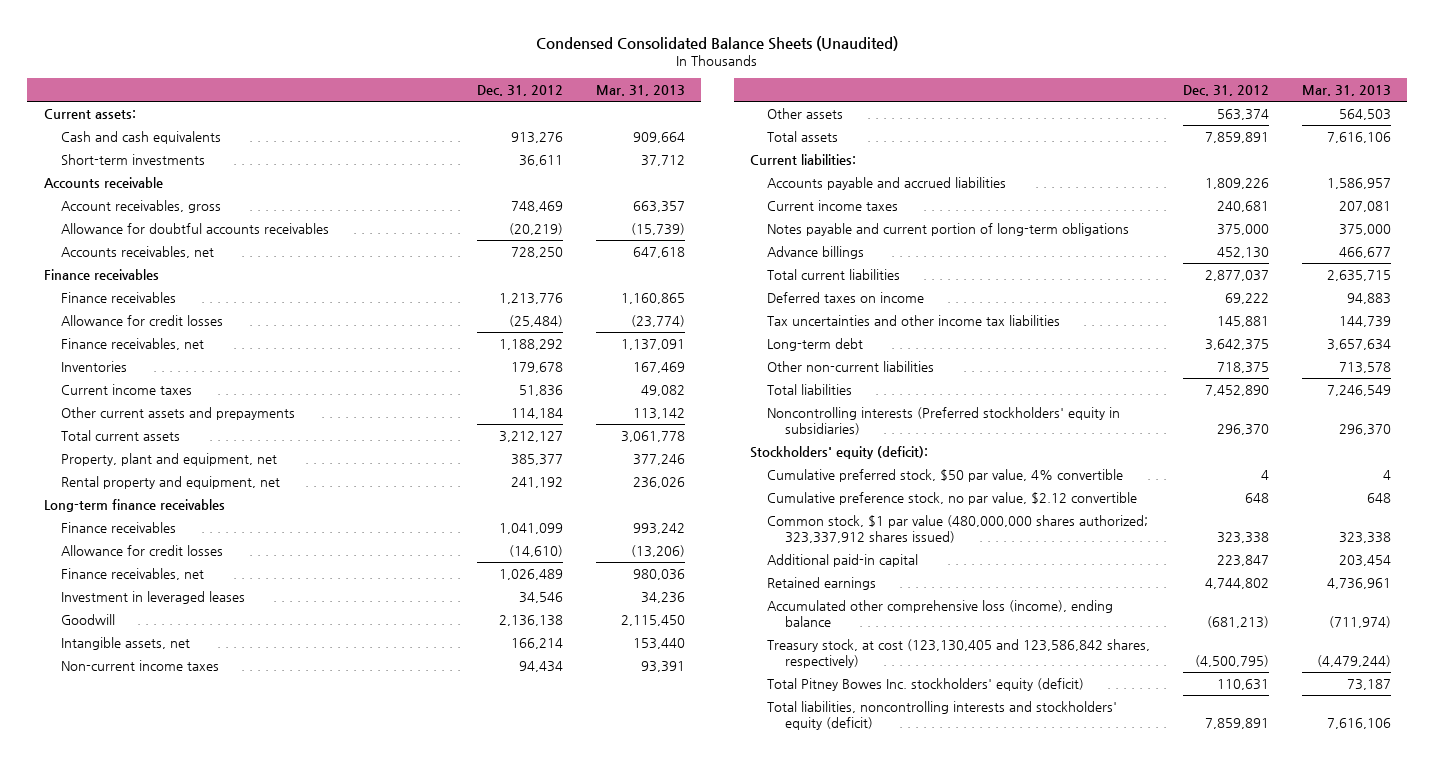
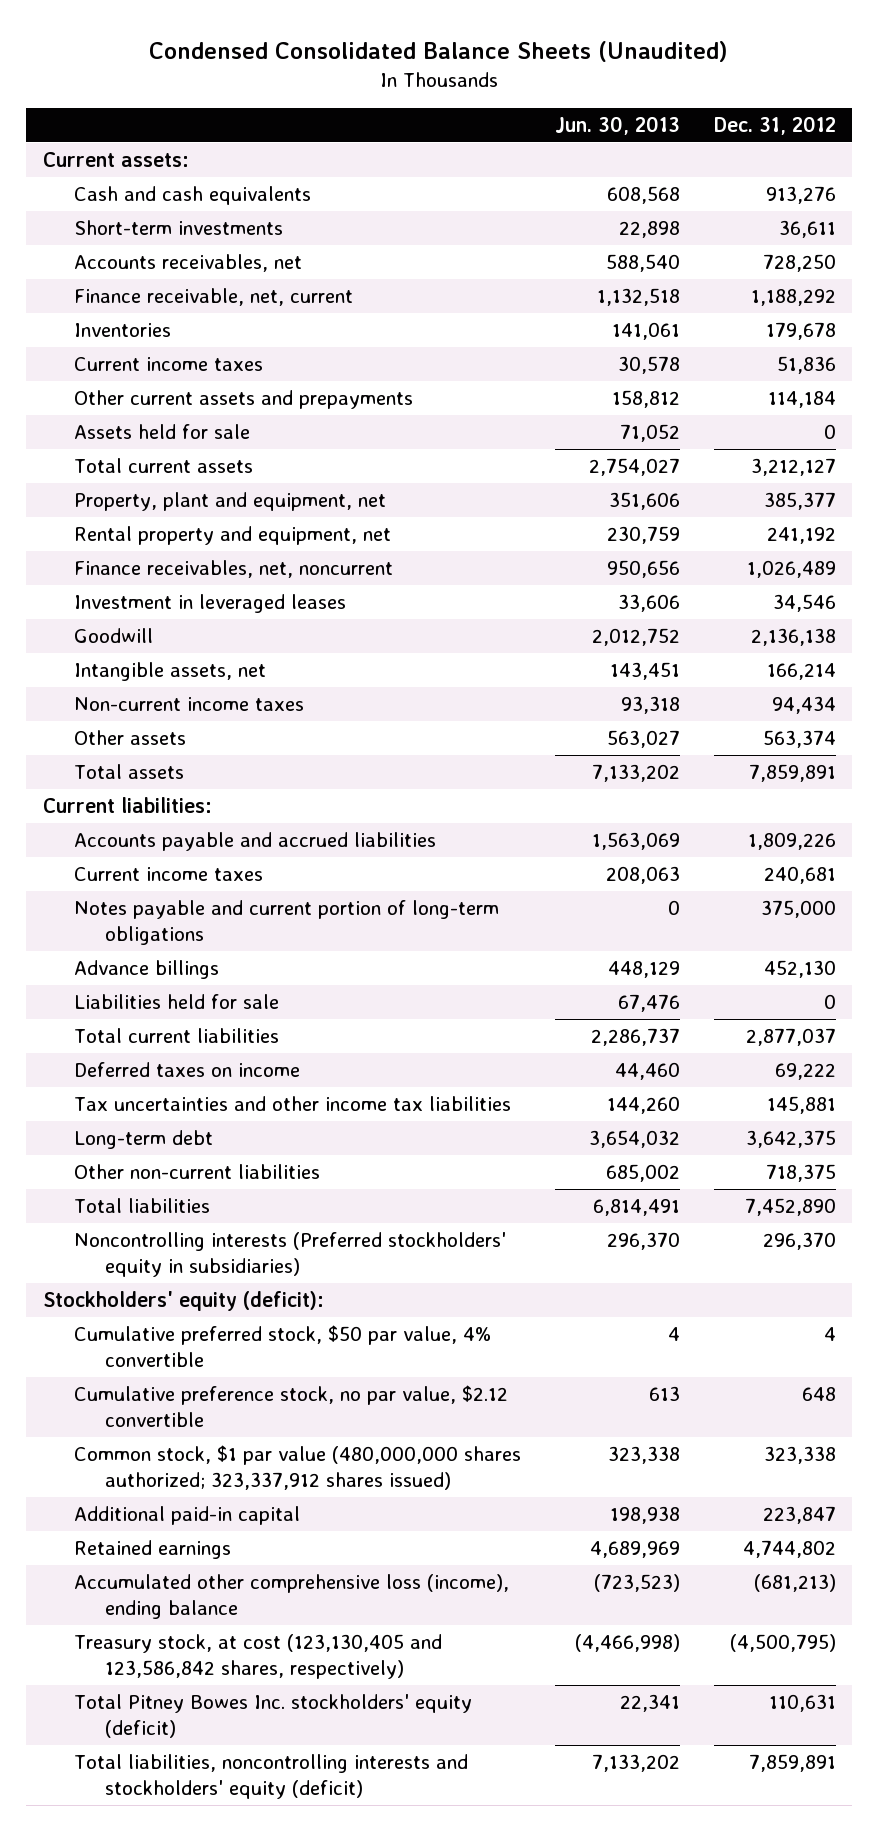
- | Dec. 31, 2012 | Mar. 31, 2013
+ | Jun. 30, 2013 | Dec. 31, 2012
- Accounts receivable
- Account receivables, gross | 748,469 | 663,357
- Allowance for doubtful accounts receivables | (20,219) | (15,739)
- Finance receivables
- Finance receivables | 1,213,776 | 1,160,865
- Allowance for credit losses | (25,484) | (23,774)
- Finance receivables, net | 1,188,292 | 1,137,091
+ Finance receivable, net, current | 1,132,518 | 1,188,292
+ Assets held for sale | 71,052 | 0
- Long-term finance receivables
- Finance receivables | 1,041,099 | 993,242
- Allowance for credit losses | (14,610) | (13,206)
- Finance receivables, net | 1,026,489 | 980,036
+ Finance receivables, net, noncurrent | 950,656 | 1,026,489
+ Liabilities held for sale | 67,476 | 0

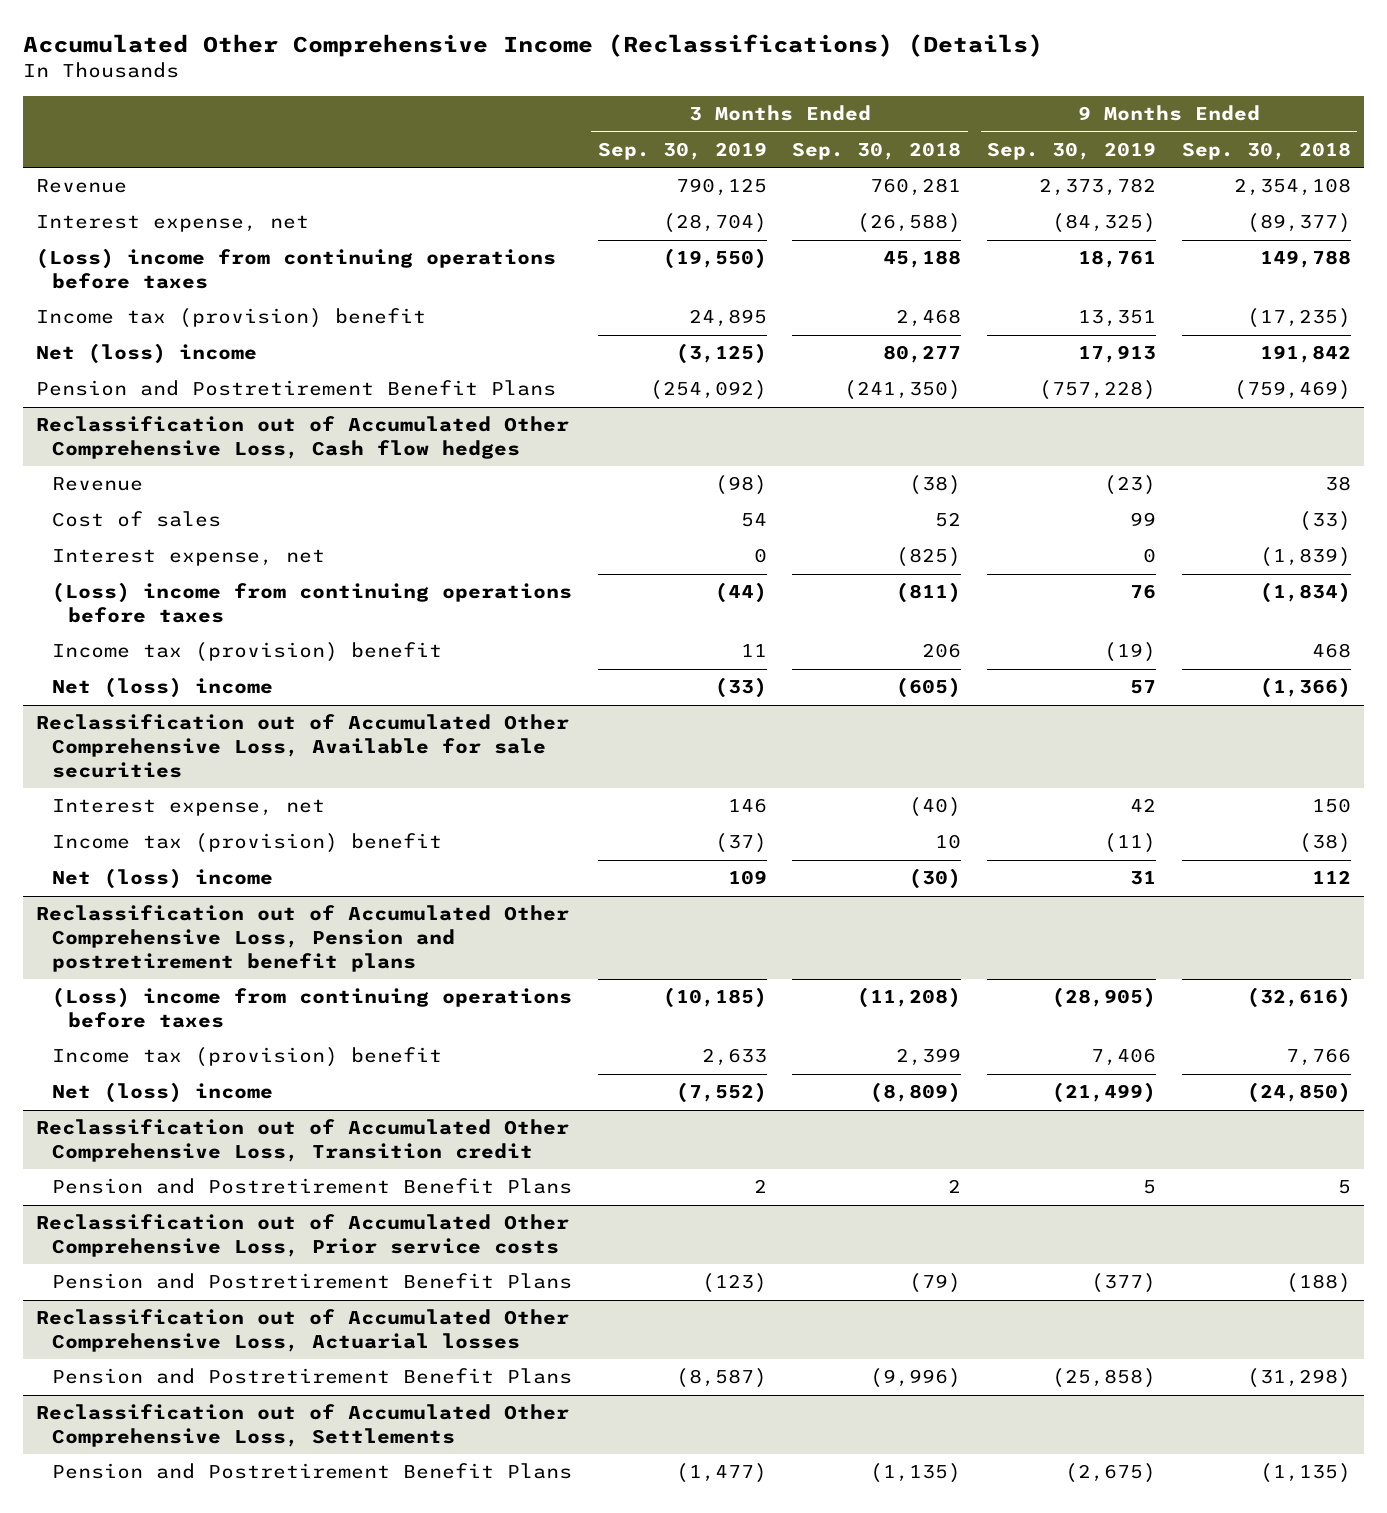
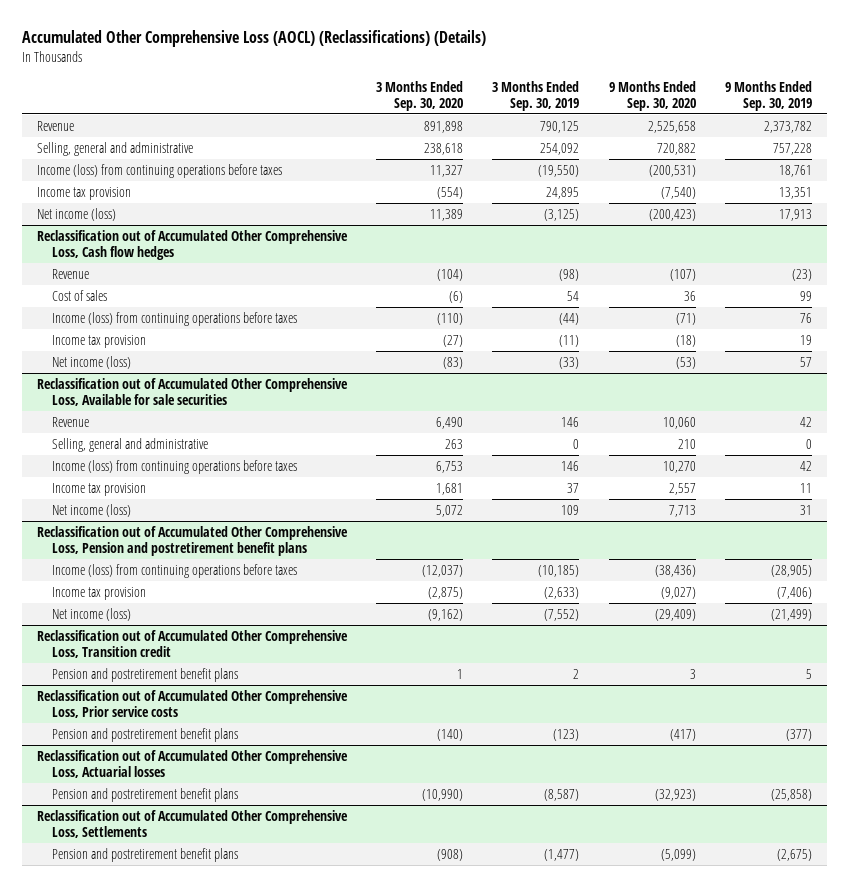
- Accumulated Other Comprehensive Income (Reclassifications) (Details)
+ Accumulated Other Comprehensive Loss (AOCL) (Reclassifications) (Details)
- | 3 Months Ended Sep. 30, 2019 | 3 Months Ended Sep. 30, 2018 | 9 Months Ended Sep. 30, 2019 | 9 Months Ended Sep. 30, 2018
+ | 3 Months Ended Sep. 30, 2020 | 3 Months Ended Sep. 30, 2019 | 9 Months Ended Sep. 30, 2020 | 9 Months Ended Sep. 30, 2019
- Interest expense, net | (28,704) | (26,588) | (84,325) | (89,377)
- (Loss) income from continuing operations before taxes | (19,550) | 45,188 | 18,761 | 149,788
- Income tax (provision) benefit | 24,895 | 2,468 | 13,351 | (17,235)
- Net (loss) income | (3,125) | 80,277 | 17,913 | 191,842
- Pension and Postretirement Benefit Plans | (254,092) | (241,350) | (757,228) | (759,469)
+ Selling, general and administrative | 238,618 | 254,092 | 720,882 | 757,228
+ Income (loss) from continuing operations before taxes | 11,327 | (19,550) | (200,531) | 18,761
+ Income tax provision | (554) | 24,895 | (7,540) | 13,351
+ Net income (loss) | 11,389 | (3,125) | (200,423) | 17,913
@ Reclassification out of Accumulated Other Comprehensive Loss, Cash flow hedges
- Interest expense, net | 0 | (825) | 0 | (1,839)
- (Loss) income from continuing operations before taxes | (44) | (811) | 76 | (1,834)
- Income tax (provision) benefit | 11 | 206 | (19) | 468
- Net (loss) income | (33) | (605) | 57 | (1,366)
+ Income (loss) from continuing operations before taxes | (110) | (44) | (71) | 76
+ Income tax provision | (27) | (11) | (18) | 19
+ Net income (loss) | (83) | (33) | (53) | 57
@ Reclassification out of Accumulated Other Comprehensive Loss, Available for sale securities
- Interest expense, net | 146 | (40) | 42 | 150
- Income tax (provision) benefit | (37) | 10 | (11) | (38)
- Net (loss) income | 109 | (30) | 31 | 112
+ Revenue | 6,490 | 146 | 10,060 | 42
+ Selling, general and administrative | 263 | 0 | 210 | 0
+ Income (loss) from continuing operations before taxes | 6,753 | 146 | 10,270 | 42
+ Income tax provision | 1,681 | 37 | 2,557 | 11
+ Net income (loss) | 5,072 | 109 | 7,713 | 31
@ Reclassification out of Accumulated Other Comprehensive Loss, Pension and postretirement benefit plans
- (Loss) income from continuing operations before taxes | (10,185) | (11,208) | (28,905) | (32,616)
- Income tax (provision) benefit | 2,633 | 2,399 | 7,406 | 7,766
- Net (loss) income | (7,552) | (8,809) | (21,499) | (24,850)
+ Income (loss) from continuing operations before taxes | (12,037) | (10,185) | (38,436) | (28,905)
+ Income tax provision | (2,875) | (2,633) | (9,027) | (7,406)
+ Net income (loss) | (9,162) | (7,552) | (29,409) | (21,499)
@ Reclassification out of Accumulated Other Comprehensive Loss, Transition credit
- Pension and Postretirement Benefit Plans | 2 | 2 | 5 | 5
+ Pension and postretirement benefit plans | 1 | 2 | 3 | 5
@ Reclassification out of Accumulated Other Comprehensive Loss, Prior service costs
- Pension and Postretirement Benefit Plans | (123) | (79) | (377) | (188)
+ Pension and postretirement benefit plans | (140) | (123) | (417) | (377)
@ Reclassification out of Accumulated Other Comprehensive Loss, Actuarial losses
- Pension and Postretirement Benefit Plans | (8,587) | (9,996) | (25,858) | (31,298)
+ Pension and postretirement benefit plans | (10,990) | (8,587) | (32,923) | (25,858)
@ Reclassification out of Accumulated Other Comprehensive Loss, Settlements
- Pension and Postretirement Benefit Plans | (1,477) | (1,135) | (2,675) | (1,135)
+ Pension and postretirement benefit plans | (908) | (1,477) | (5,099) | (2,675)

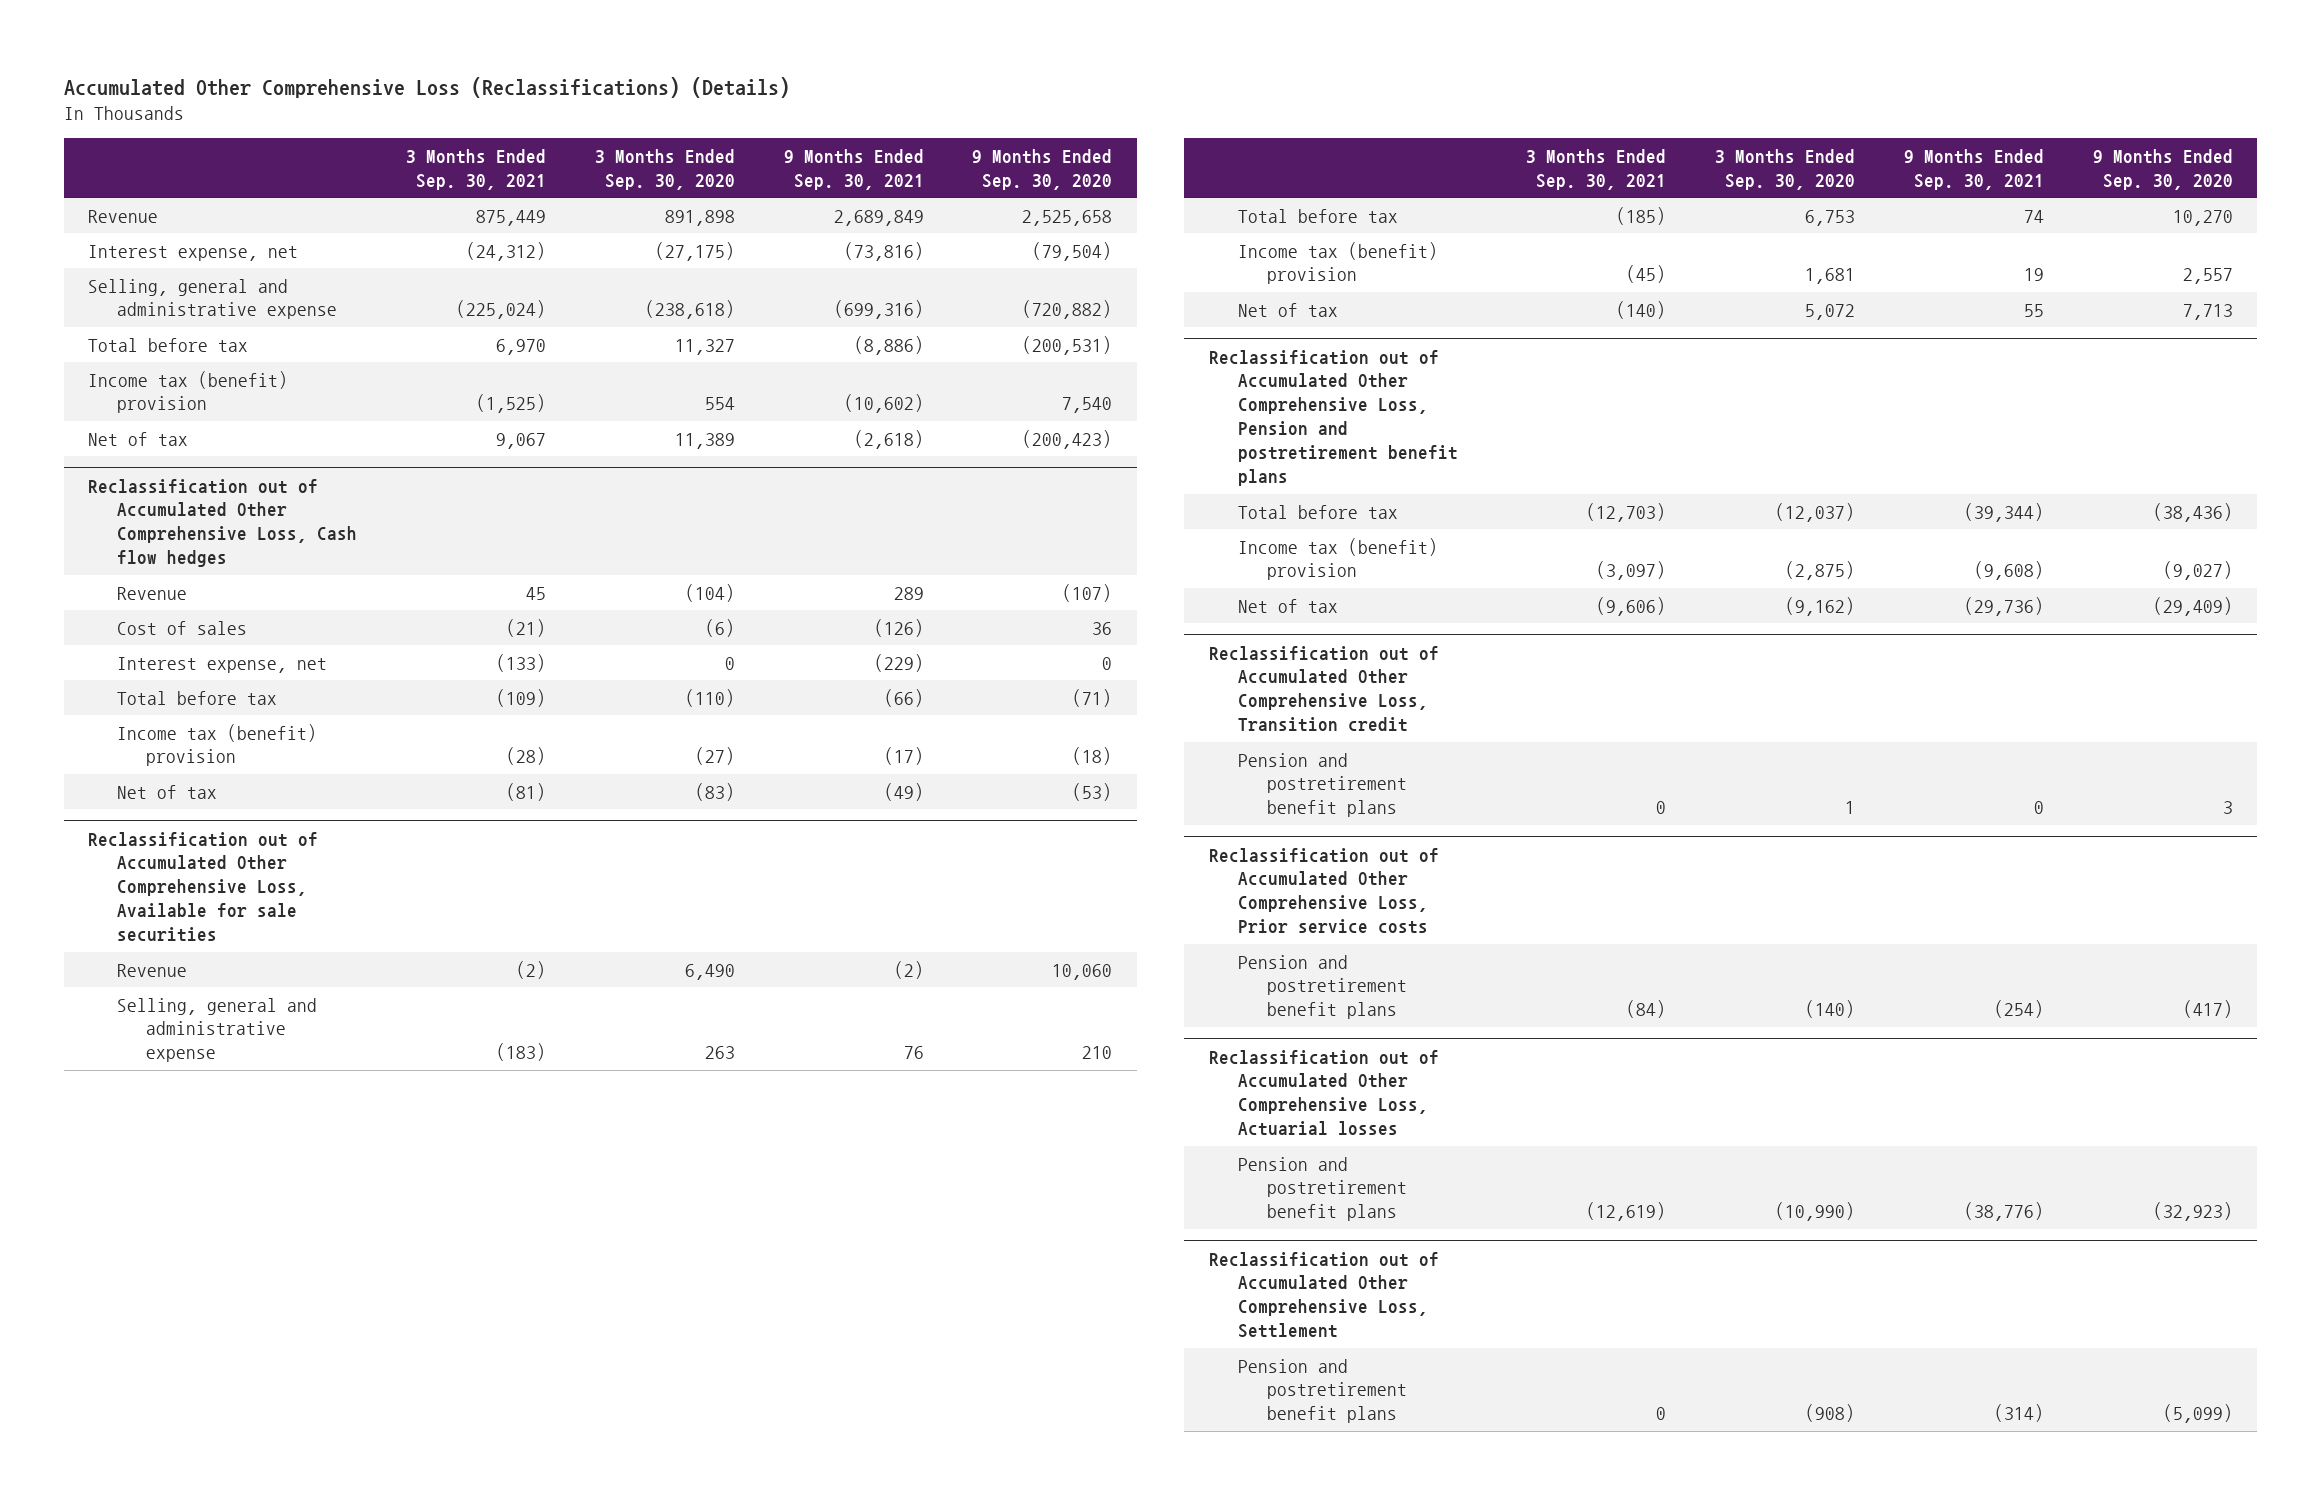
- Accumulated Other Comprehensive Loss (AOCL) (Reclassifications) (Details)
+ Accumulated Other Comprehensive Loss (Reclassifications) (Details)
- | 3 Months Ended Sep. 30, 2020 | 3 Months Ended Sep. 30, 2019 | 9 Months Ended Sep. 30, 2020 | 9 Months Ended Sep. 30, 2019
+ | 3 Months Ended Sep. 30, 2021 | 3 Months Ended Sep. 30, 2020 | 9 Months Ended Sep. 30, 2021 | 9 Months Ended Sep. 30, 2020
- Selling, general and administrative | 238,618 | 254,092 | 720,882 | 757,228
- Income (loss) from continuing operations before taxes | 11,327 | (19,550) | (200,531) | 18,761
- Income tax provision | (554) | 24,895 | (7,540) | 13,351
- Net income (loss) | 11,389 | (3,125) | (200,423) | 17,913
+ Interest expense, net | (24,312) | (27,175) | (73,816) | (79,504)
+ Selling, general and administrative expense | (225,024) | (238,618) | (699,316) | (720,882)
+ Total before tax | 6,970 | 11,327 | (8,886) | (200,531)
+ Income tax (benefit) provision | (1,525) | 554 | (10,602) | 7,540
+ Net of tax | 9,067 | 11,389 | (2,618) | (200,423)
@ Reclassification out of Accumulated Other Comprehensive Loss, Cash flow hedges
- Income (loss) from continuing operations before taxes | (110) | (44) | (71) | 76
- Income tax provision | (27) | (11) | (18) | 19
- Net income (loss) | (83) | (33) | (53) | 57
+ Interest expense, net | (133) | 0 | (229) | 0
+ Total before tax | (109) | (110) | (66) | (71)
+ Income tax (benefit) provision | (28) | (27) | (17) | (18)
+ Net of tax | (81) | (83) | (49) | (53)
@ Reclassification out of Accumulated Other Comprehensive Loss, Available for sale securities
- Selling, general and administrative | 263 | 0 | 210 | 0
- Income (loss) from continuing operations before taxes | 6,753 | 146 | 10,270 | 42
- Income tax provision | 1,681 | 37 | 2,557 | 11
- Net income (loss) | 5,072 | 109 | 7,713 | 31
+ Selling, general and administrative expense | (183) | 263 | 76 | 210
+ Total before tax | (185) | 6,753 | 74 | 10,270
+ Income tax (benefit) provision | (45) | 1,681 | 19 | 2,557
+ Net of tax | (140) | 5,072 | 55 | 7,713
@ Reclassification out of Accumulated Other Comprehensive Loss, Pension and postretirement benefit plans
- Income (loss) from continuing operations before taxes | (12,037) | (10,185) | (38,436) | (28,905)
- Income tax provision | (2,875) | (2,633) | (9,027) | (7,406)
- Net income (loss) | (9,162) | (7,552) | (29,409) | (21,499)
+ Total before tax | (12,703) | (12,037) | (39,344) | (38,436)
+ Income tax (benefit) provision | (3,097) | (2,875) | (9,608) | (9,027)
+ Net of tax | (9,606) | (9,162) | (29,736) | (29,409)
- Reclassification out of Accumulated Other Comprehensive Loss, Settlements
+ Reclassification out of Accumulated Other Comprehensive Loss, Settlement

